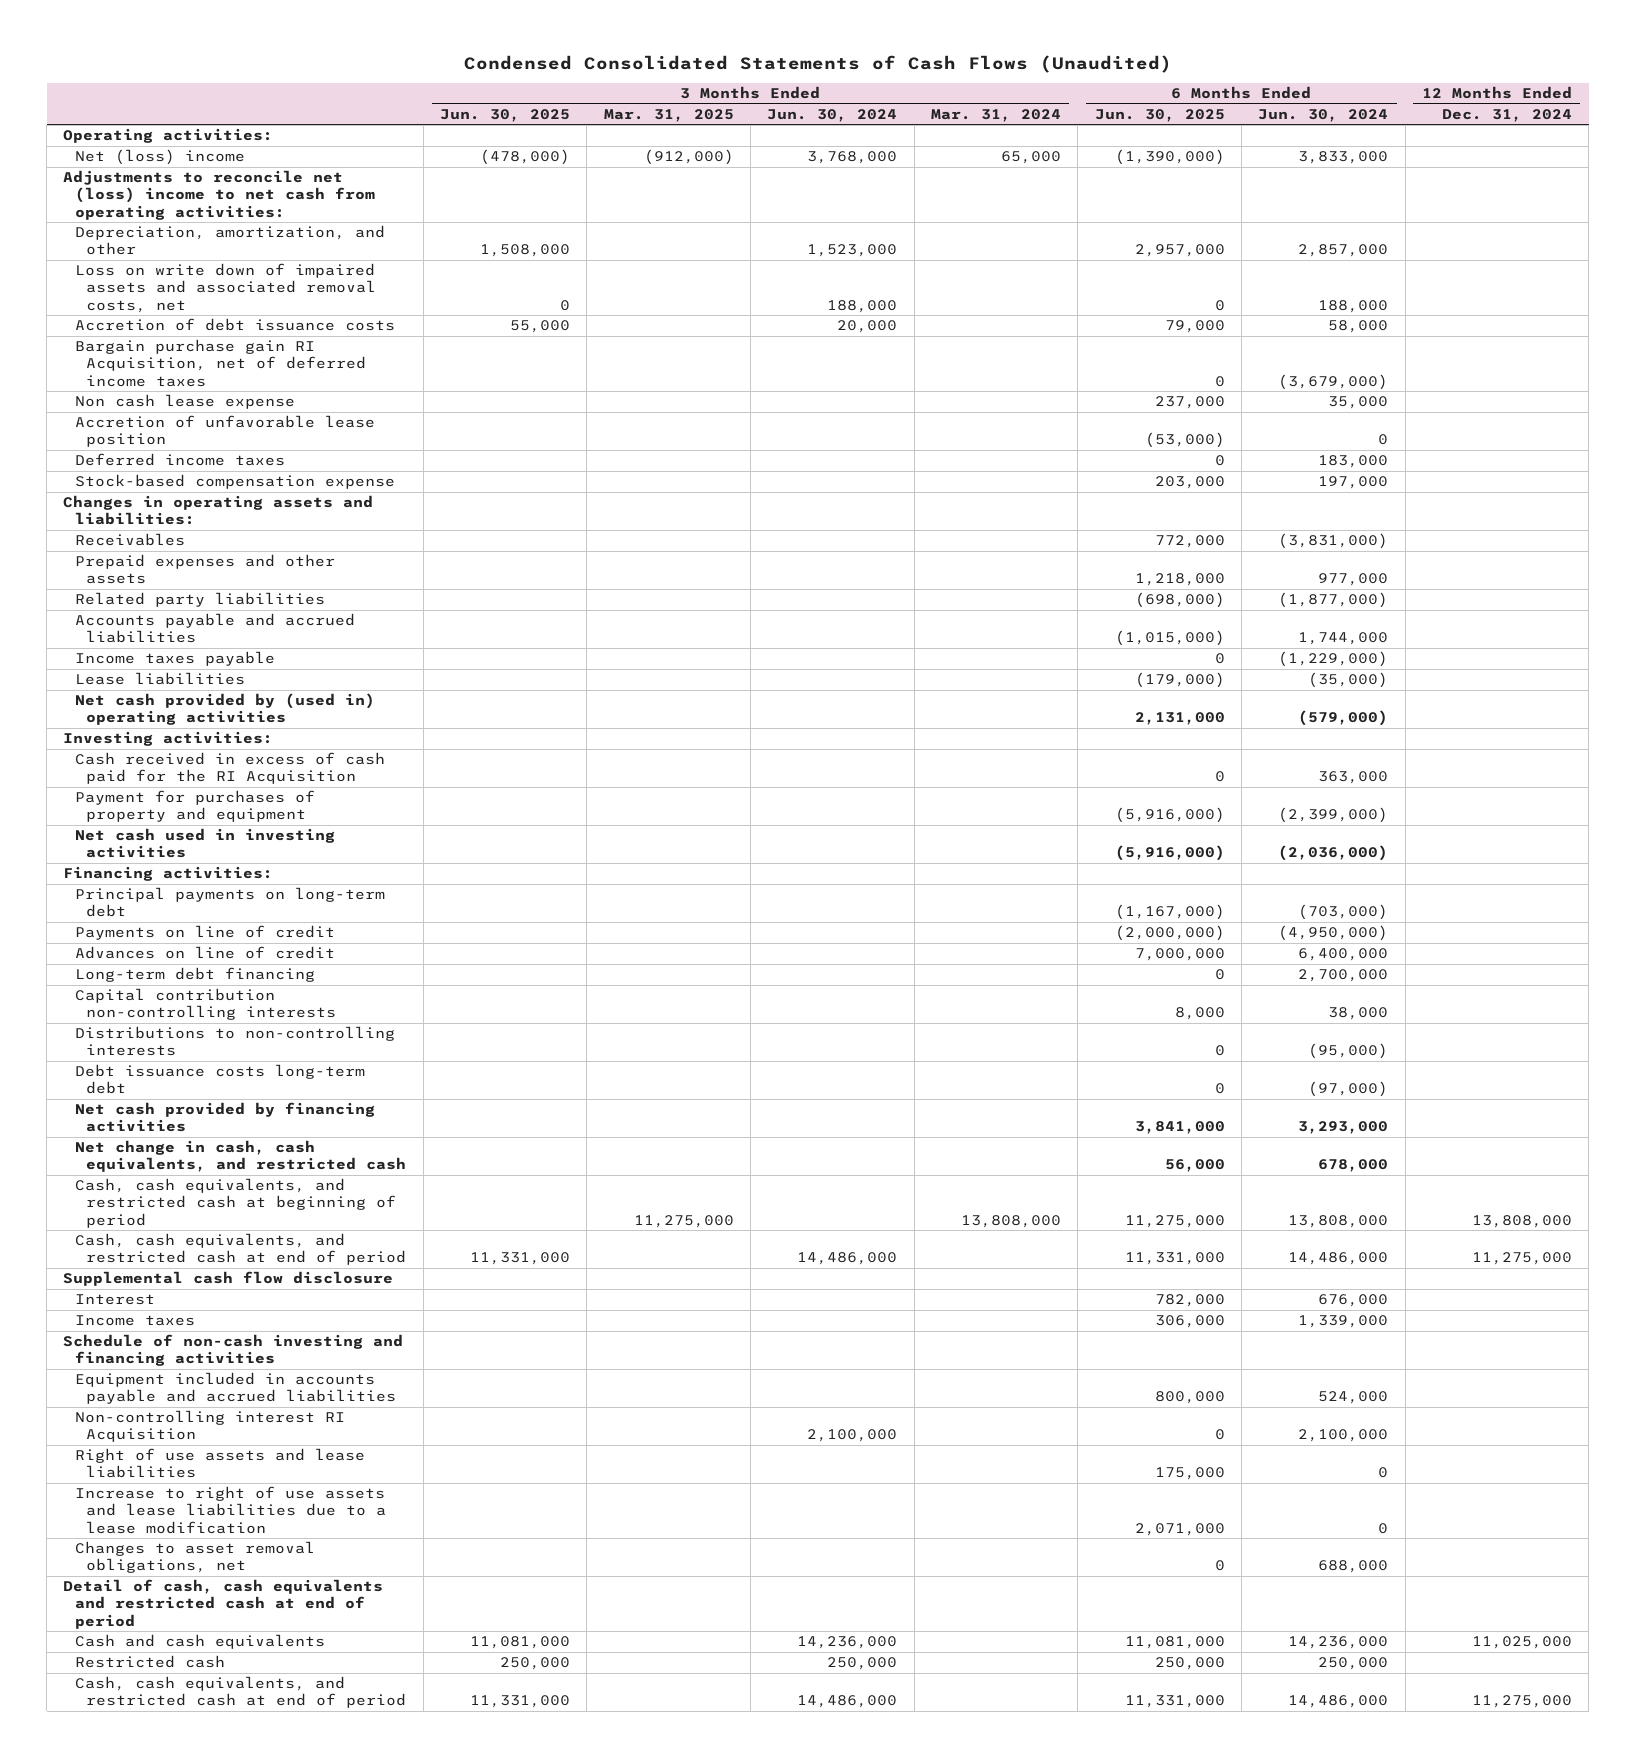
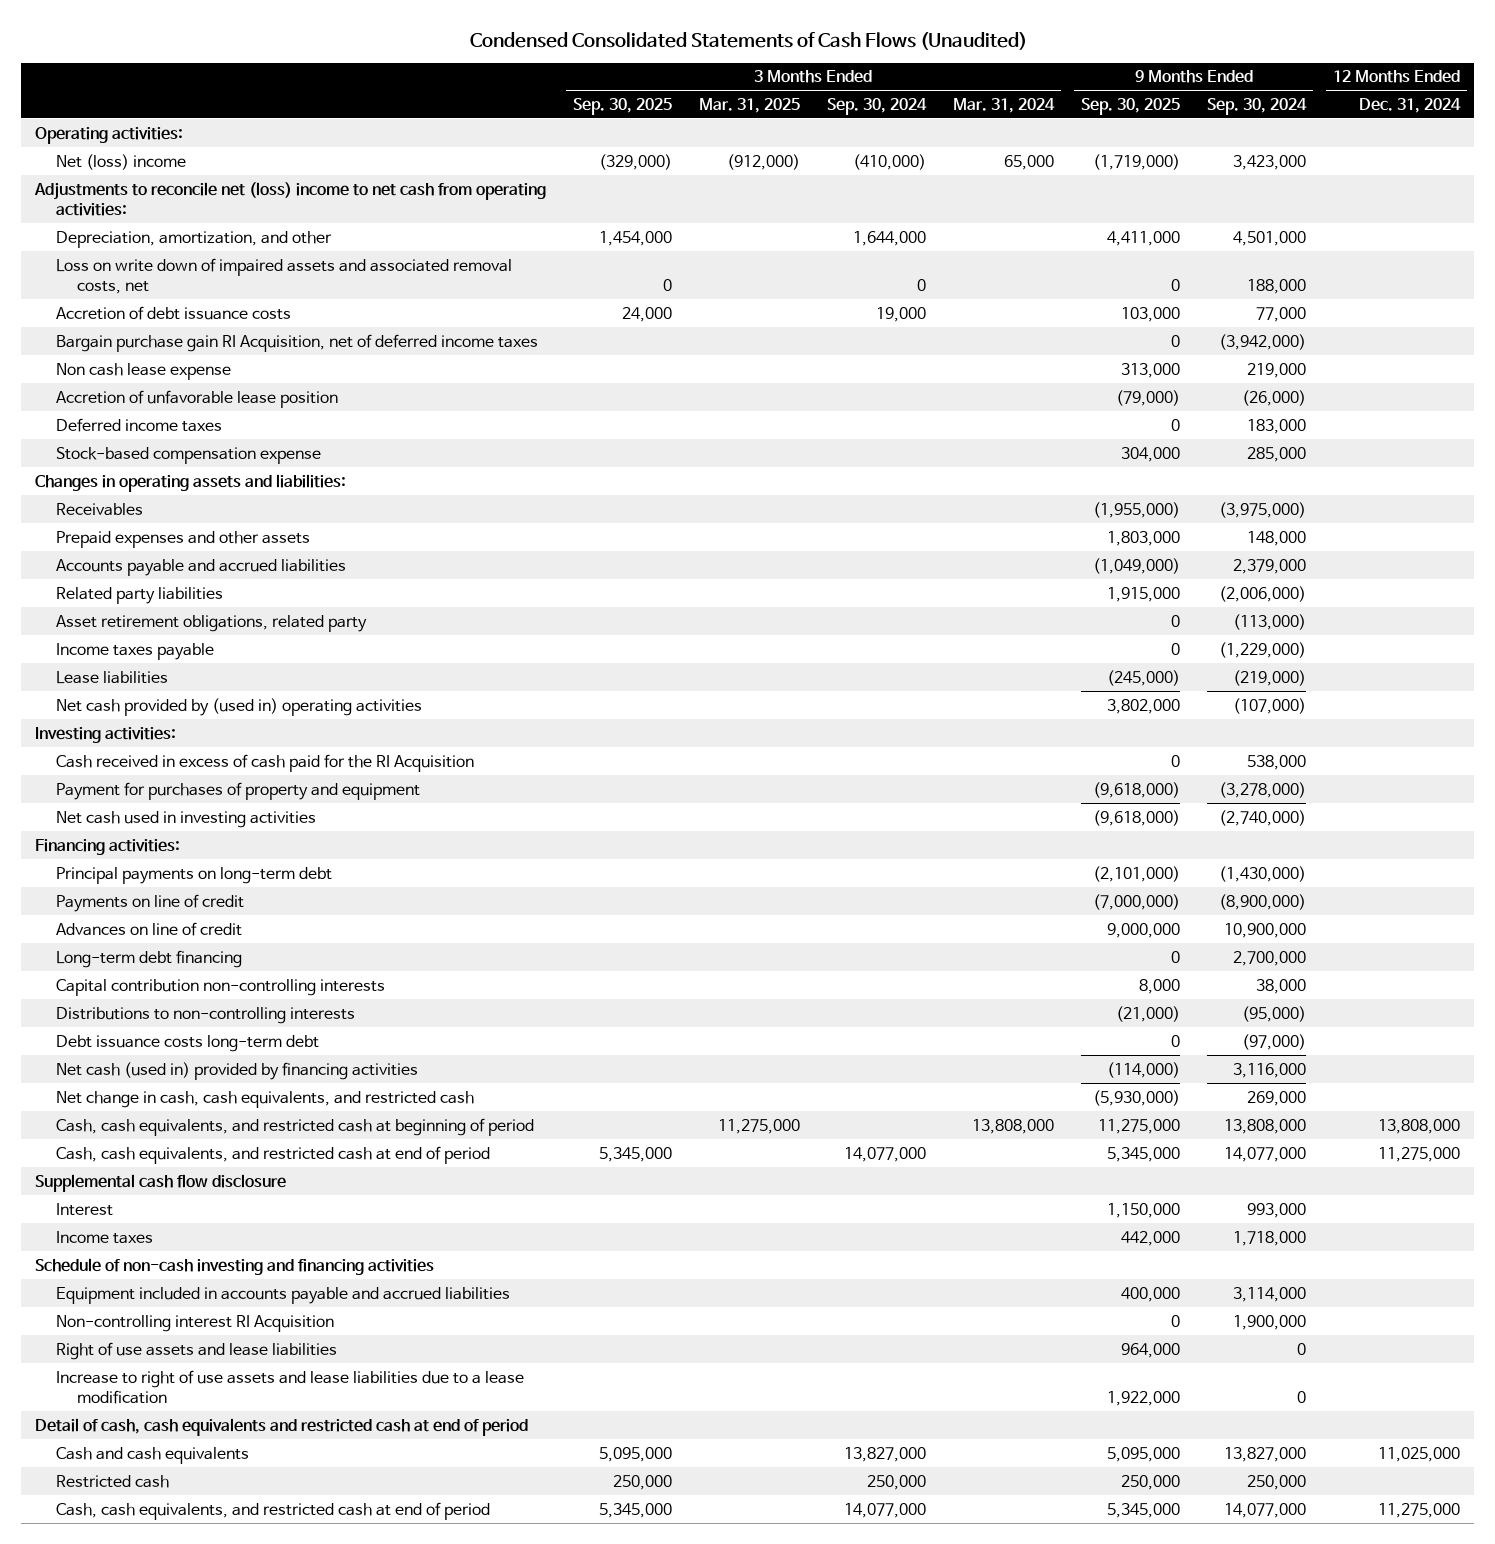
- | 3 Months Ended Jun. 30, 2025 | 3 Months Ended Mar. 31, 2025 | 3 Months Ended Jun. 30, 2024 | 3 Months Ended Mar. 31, 2024 | 6 Months Ended Jun. 30, 2025 | 6 Months Ended Jun. 30, 2024 | 12 Months Ended Dec. 31, 2024
+ | 3 Months Ended Sep. 30, 2025 | 3 Months Ended Mar. 31, 2025 | 3 Months Ended Sep. 30, 2024 | 3 Months Ended Mar. 31, 2024 | 9 Months Ended Sep. 30, 2025 | 9 Months Ended Sep. 30, 2024 | 12 Months Ended Dec. 31, 2024
moved down: Related party liabilities | | | | | 1,915,000 | (2,006,000) |
+ Asset retirement obligations, related party | | | | | 0 | (113,000) |
- Net cash provided by financing activities | | | | | 3,841,000 | 3,293,000 |
+ Net cash (used in) provided by financing activities | | | | | (114,000) | 3,116,000 |
- Changes to asset removal obligations, net | | | | | 0 | 688,000 |

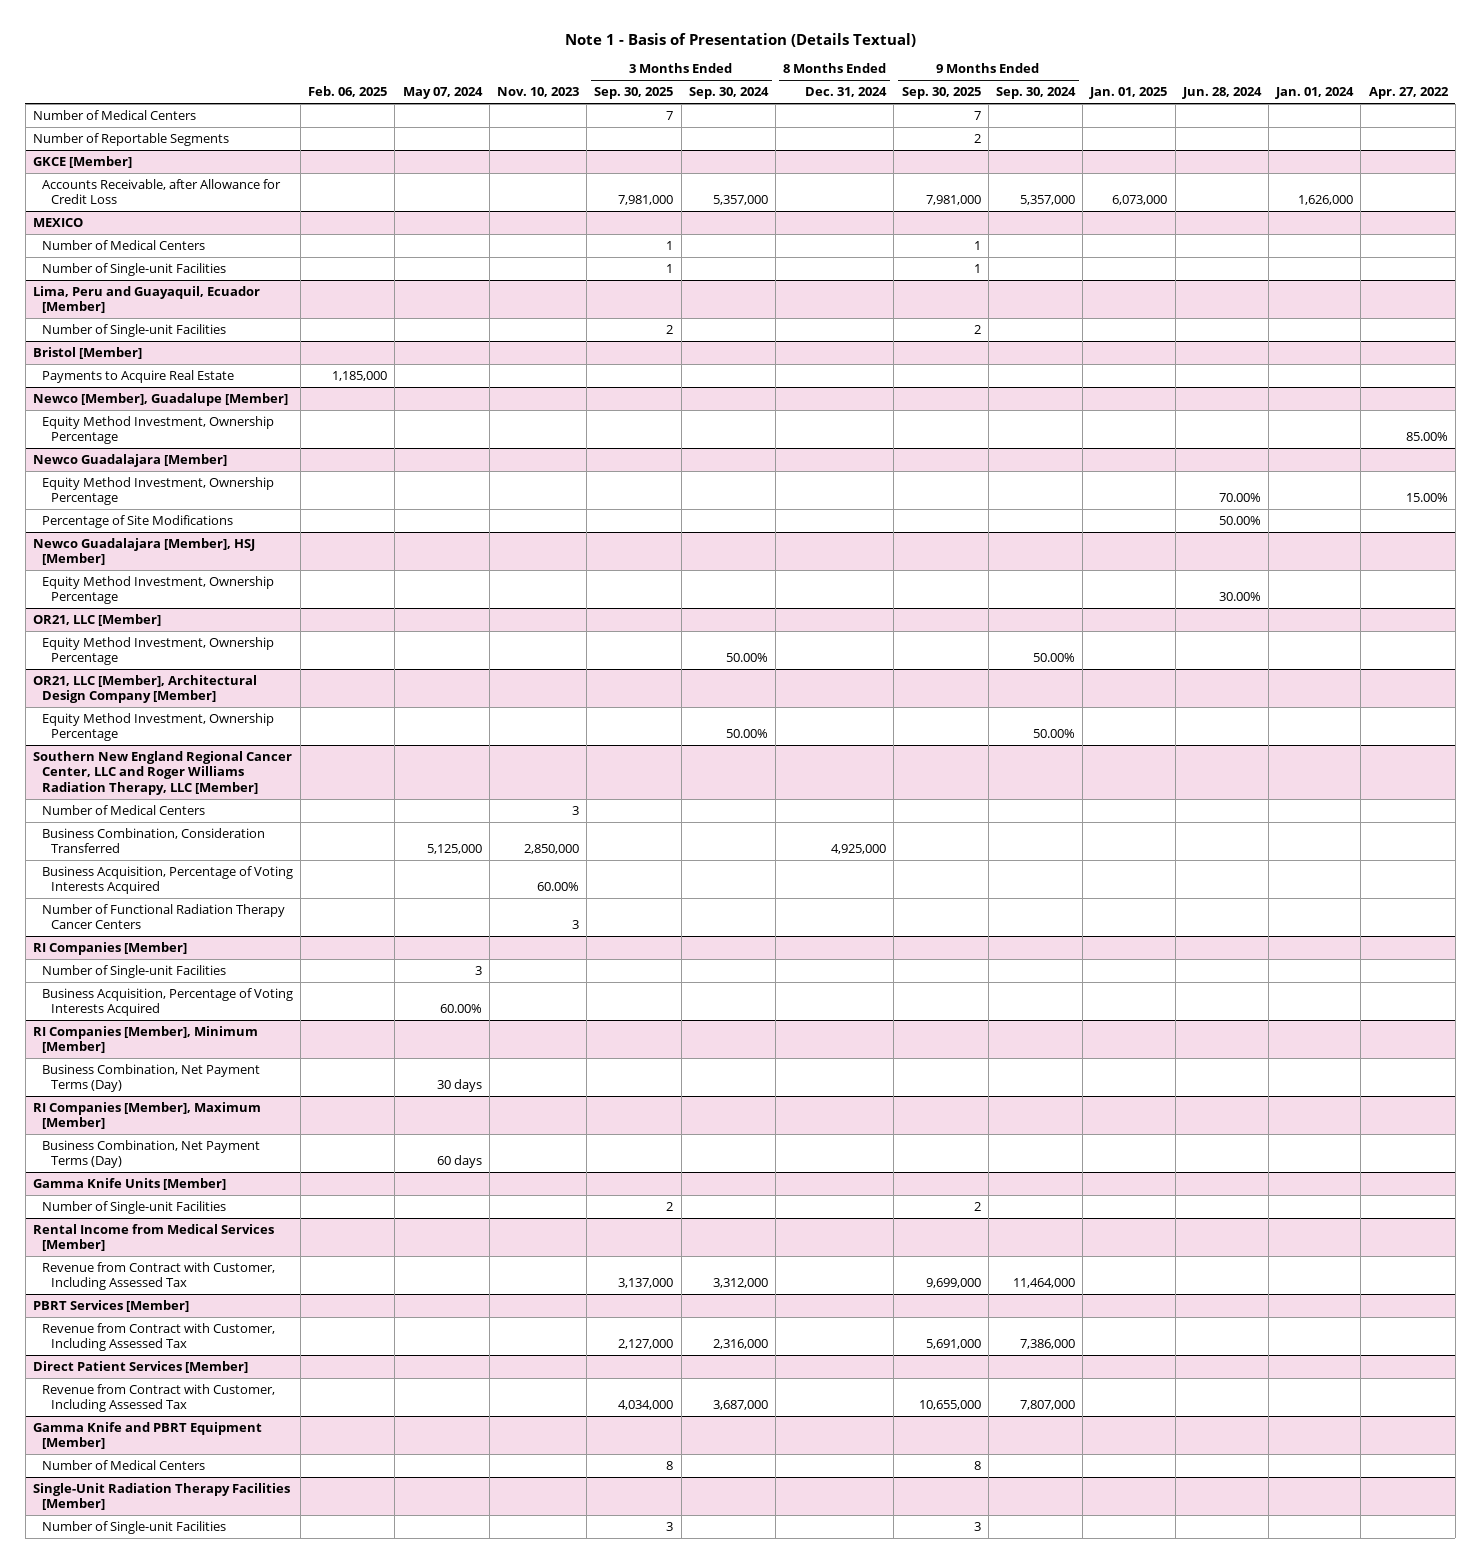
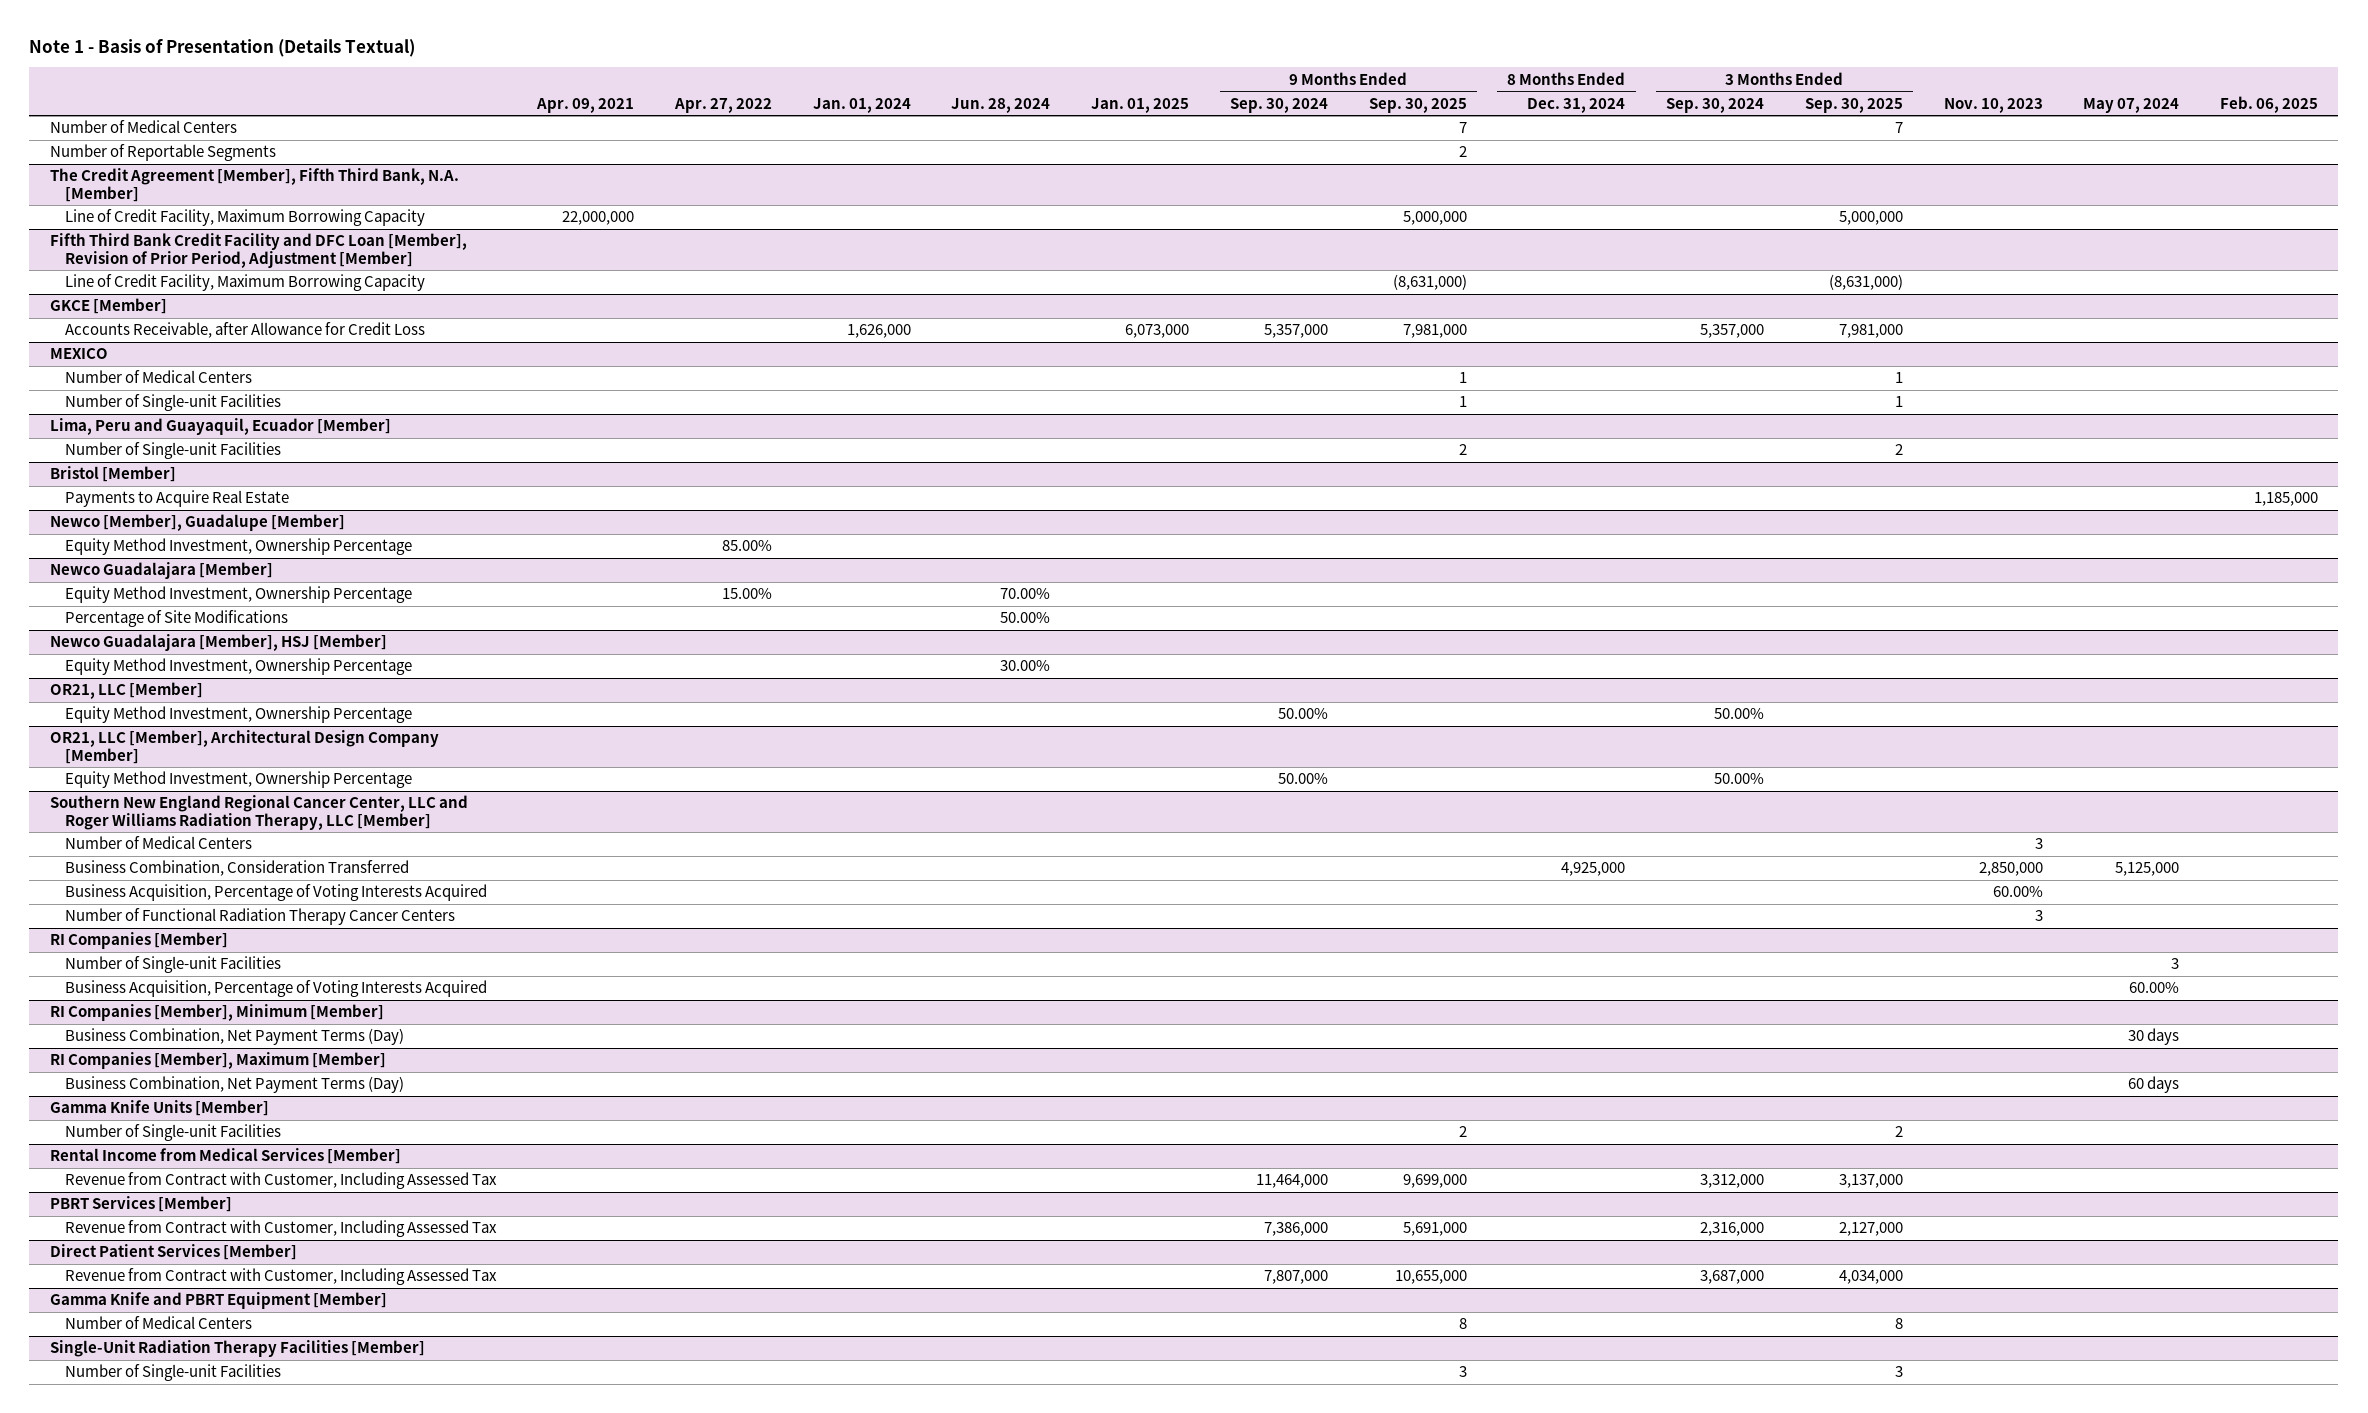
- | Feb. 06, 2025 | May 07, 2024 | Nov. 10, 2023 | 3 Months Ended Sep. 30, 2025 | 3 Months Ended Sep. 30, 2024 | 8 Months Ended Dec. 31, 2024 | 9 Months Ended Sep. 30, 2025 | 9 Months Ended Sep. 30, 2024 | Jan. 01, 2025 | Jun. 28, 2024 | Jan. 01, 2024 | Apr. 27, 2022
+ | Apr. 09, 2021 | Apr. 27, 2022 | Jan. 01, 2024 | Jun. 28, 2024 | Jan. 01, 2025 | 9 Months Ended Sep. 30, 2024 | 9 Months Ended Sep. 30, 2025 | 8 Months Ended Dec. 31, 2024 | 3 Months Ended Sep. 30, 2024 | 3 Months Ended Sep. 30, 2025 | Nov. 10, 2023 | May 07, 2024 | Feb. 06, 2025
+ The Credit Agreement [Member], Fifth Third Bank, N.A. [Member]
+ Line of Credit Facility, Maximum Borrowing Capacity | 22,000,000 | | | | | | 5,000,000 | | | 5,000,000 | | |
+ Fifth Third Bank Credit Facility and DFC Loan [Member], Revision of Prior Period, Adjustment [Member]
+ Line of Credit Facility, Maximum Borrowing Capacity | | | | | | | (8,631,000) | | | (8,631,000) | | |

